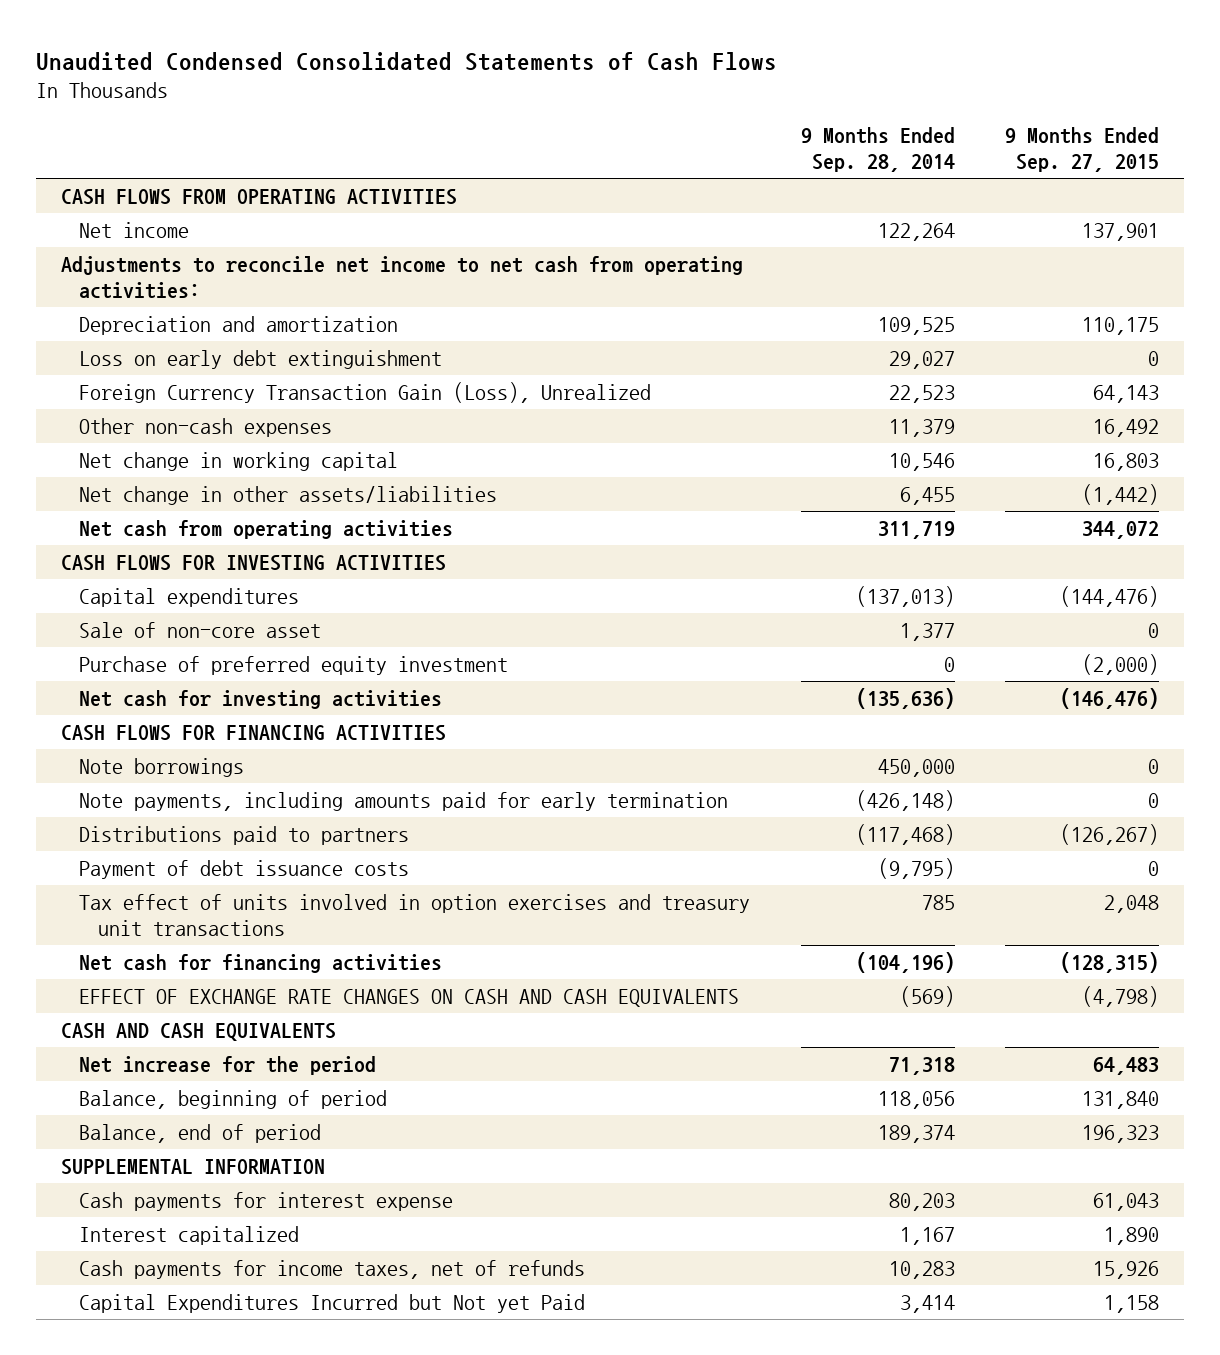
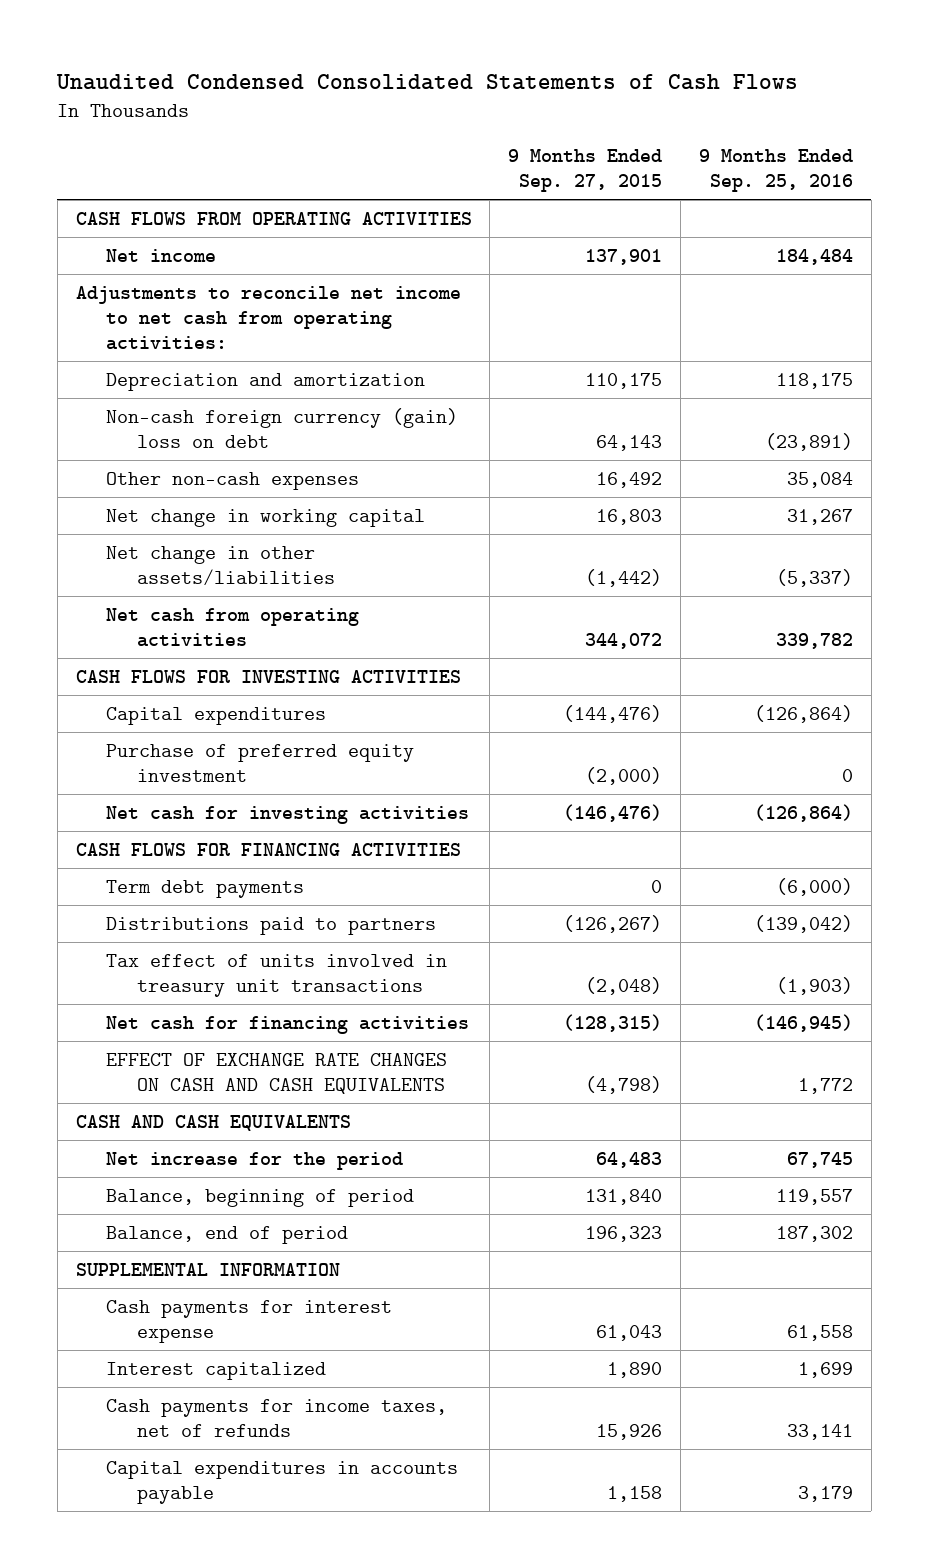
- | 9 Months Ended Sep. 28, 2014 | 9 Months Ended Sep. 27, 2015
+ | 9 Months Ended Sep. 27, 2015 | 9 Months Ended Sep. 25, 2016
- Loss on early debt extinguishment | 29,027 | 0
- Foreign Currency Transaction Gain (Loss), Unrealized | 22,523 | 64,143
+ Non-cash foreign currency (gain) loss on debt | 64,143 | (23,891)
- Sale of non-core asset | 1,377 | 0
- Note borrowings | 450,000 | 0
- Note payments, including amounts paid for early termination | (426,148) | 0
+ Term debt payments | 0 | (6,000)
- Payment of debt issuance costs | (9,795) | 0
- Tax effect of units involved in option exercises and treasury unit transactions | 785 | 2,048
+ Tax effect of units involved in treasury unit transactions | (2,048) | (1,903)
- Capital Expenditures Incurred but Not yet Paid | 3,414 | 1,158
+ Capital expenditures in accounts payable | 1,158 | 3,179

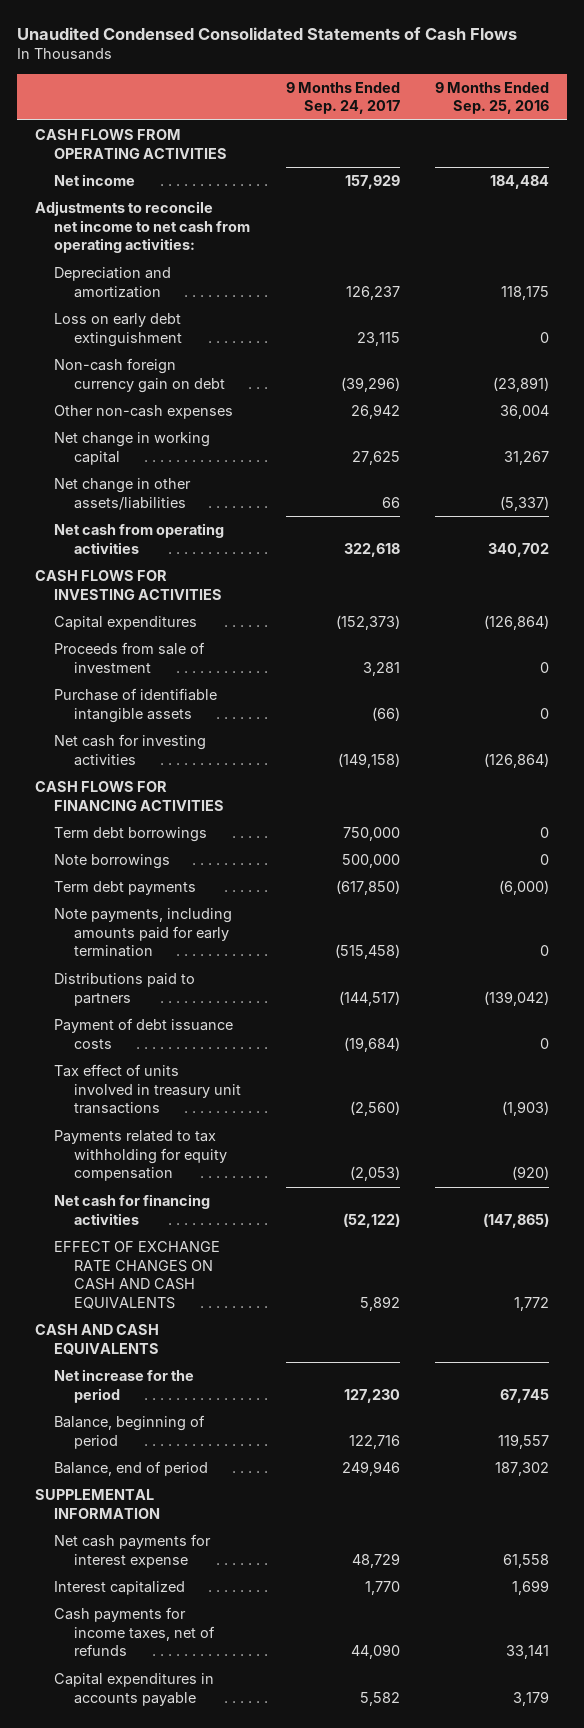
- | 9 Months Ended Sep. 27, 2015 | 9 Months Ended Sep. 25, 2016
+ | 9 Months Ended Sep. 24, 2017 | 9 Months Ended Sep. 25, 2016
- Non-cash foreign currency (gain) loss on debt | 64,143 | (23,891)
- Other non-cash expenses | 16,492 | 35,084
+ Loss on early debt extinguishment | 23,115 | 0
+ Non-cash foreign currency gain on debt | (39,296) | (23,891)
+ Other non-cash expenses | 26,942 | 36,004
- Net cash from operating activities | 344,072 | 339,782
+ Net cash from operating activities | 322,618 | 340,702
- Purchase of preferred equity investment | (2,000) | 0
+ Proceeds from sale of investment | 3,281 | 0
+ Purchase of identifiable intangible assets | (66) | 0
+ Term debt borrowings | 750,000 | 0
+ Note borrowings | 500,000 | 0
+ Note payments, including amounts paid for early termination | (515,458) | 0
+ Payment of debt issuance costs | (19,684) | 0
- Net cash for financing activities | (128,315) | (146,945)
+ Payments related to tax withholding for equity compensation | (2,053) | (920)
+ Net cash for financing activities | (52,122) | (147,865)
- Cash payments for interest expense | 61,043 | 61,558
+ Net cash payments for interest expense | 48,729 | 61,558

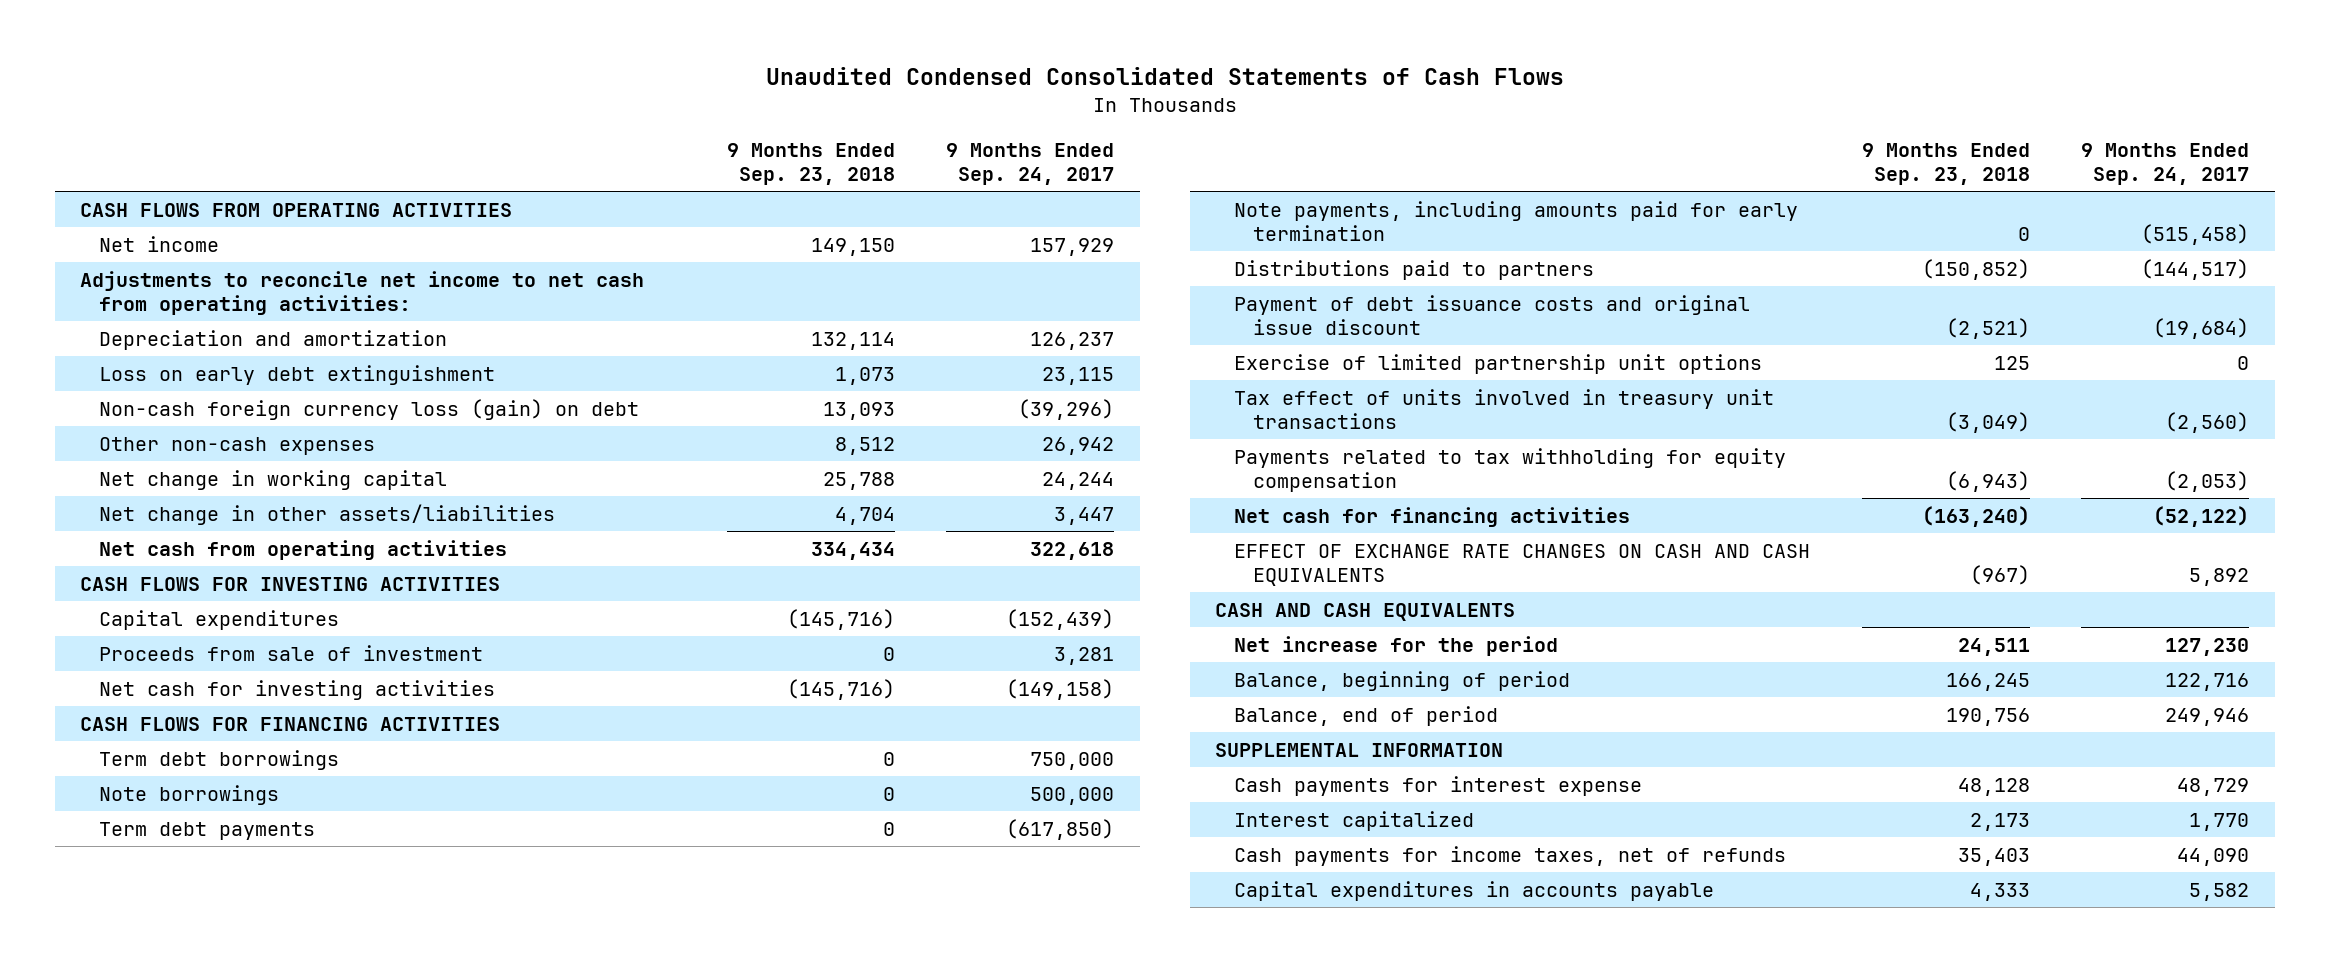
- | 9 Months Ended Sep. 24, 2017 | 9 Months Ended Sep. 25, 2016
+ | 9 Months Ended Sep. 23, 2018 | 9 Months Ended Sep. 24, 2017
- Non-cash foreign currency gain on debt | (39,296) | (23,891)
+ Non-cash foreign currency loss (gain) on debt | 13,093 | (39,296)
- Net change in working capital | 27,625 | 31,267
- Net change in other assets/liabilities | 66 | (5,337)
+ Net change in working capital | 25,788 | 24,244
+ Net change in other assets/liabilities | 4,704 | 3,447
- Capital expenditures | (152,373) | (126,864)
+ Capital expenditures | (145,716) | (152,439)
- Purchase of identifiable intangible assets | (66) | 0
- Payment of debt issuance costs | (19,684) | 0
+ Payment of debt issuance costs and original issue discount | (2,521) | (19,684)
+ Exercise of limited partnership unit options | 125 | 0
- Net cash payments for interest expense | 48,729 | 61,558
+ Cash payments for interest expense | 48,128 | 48,729

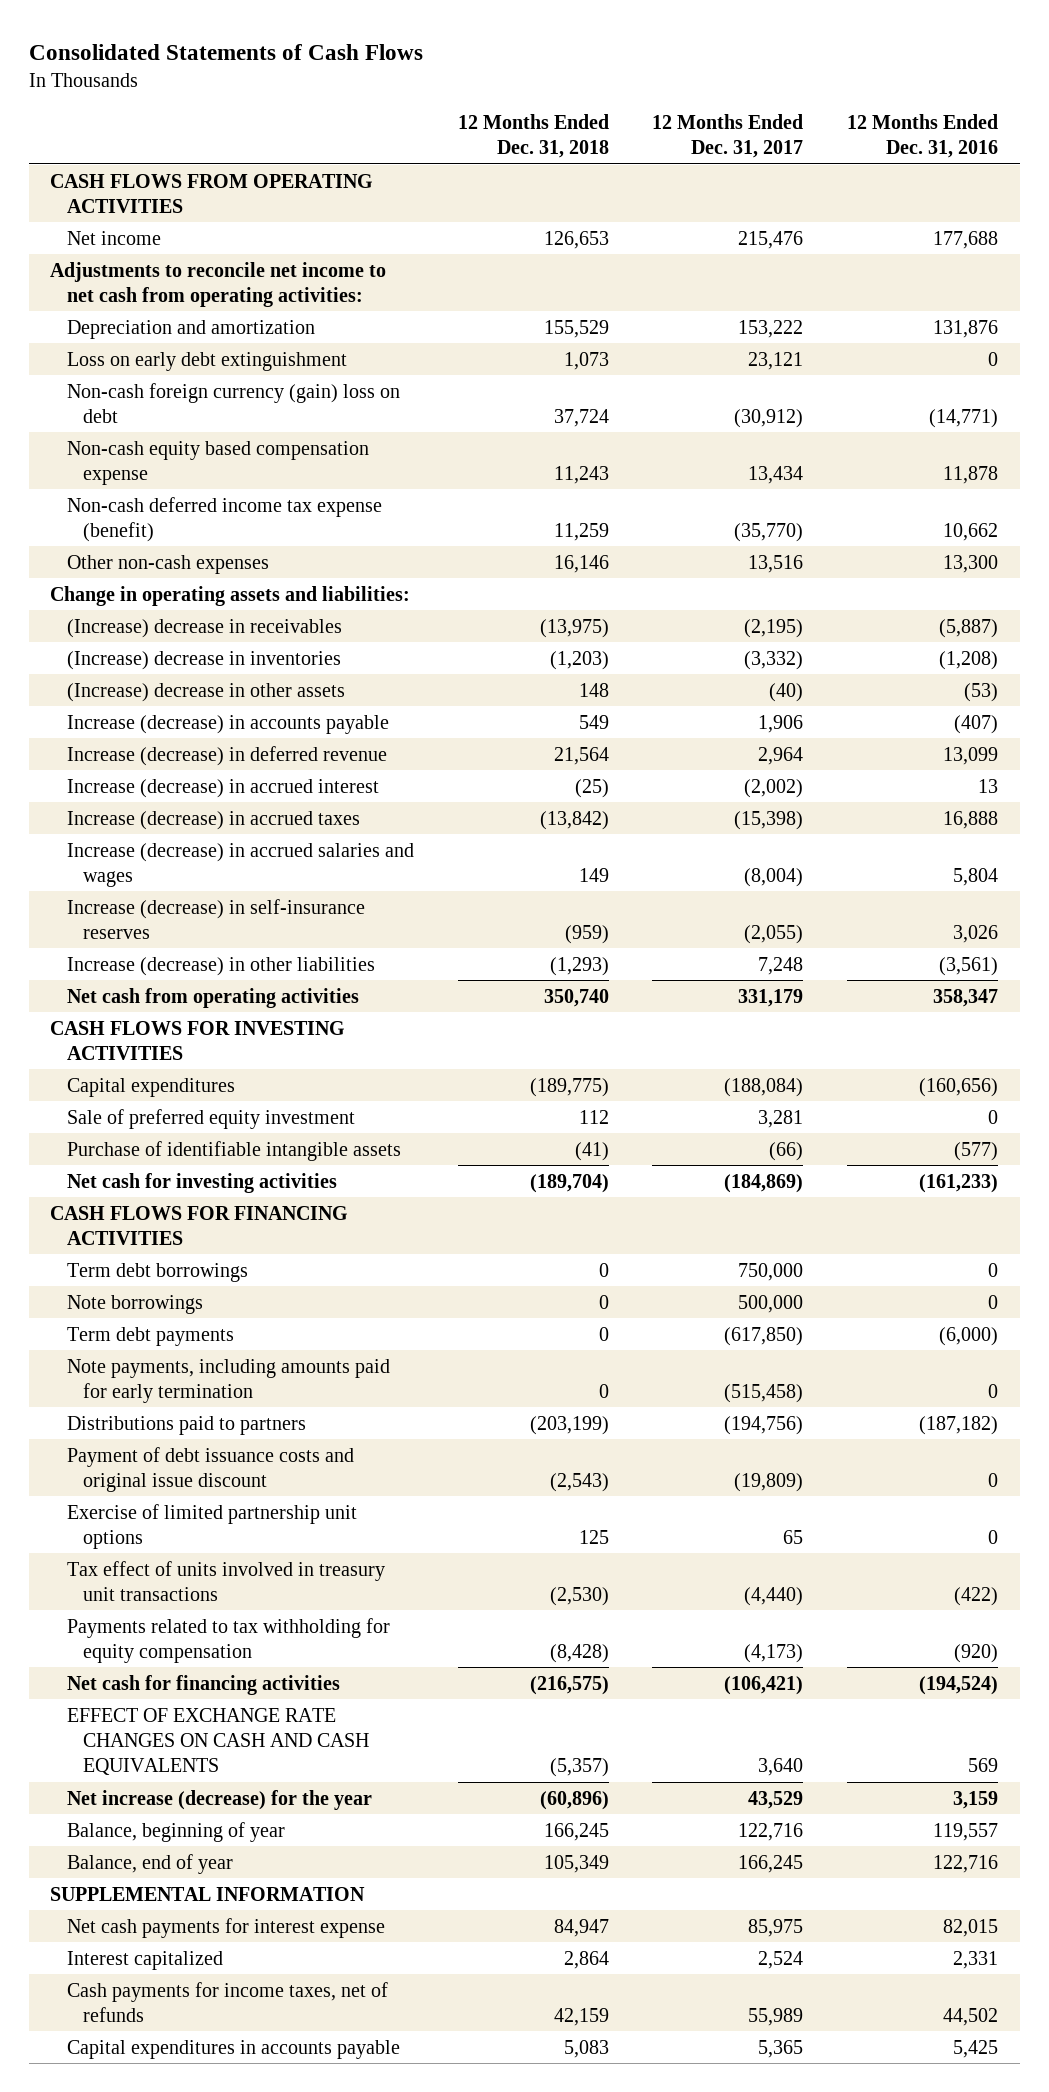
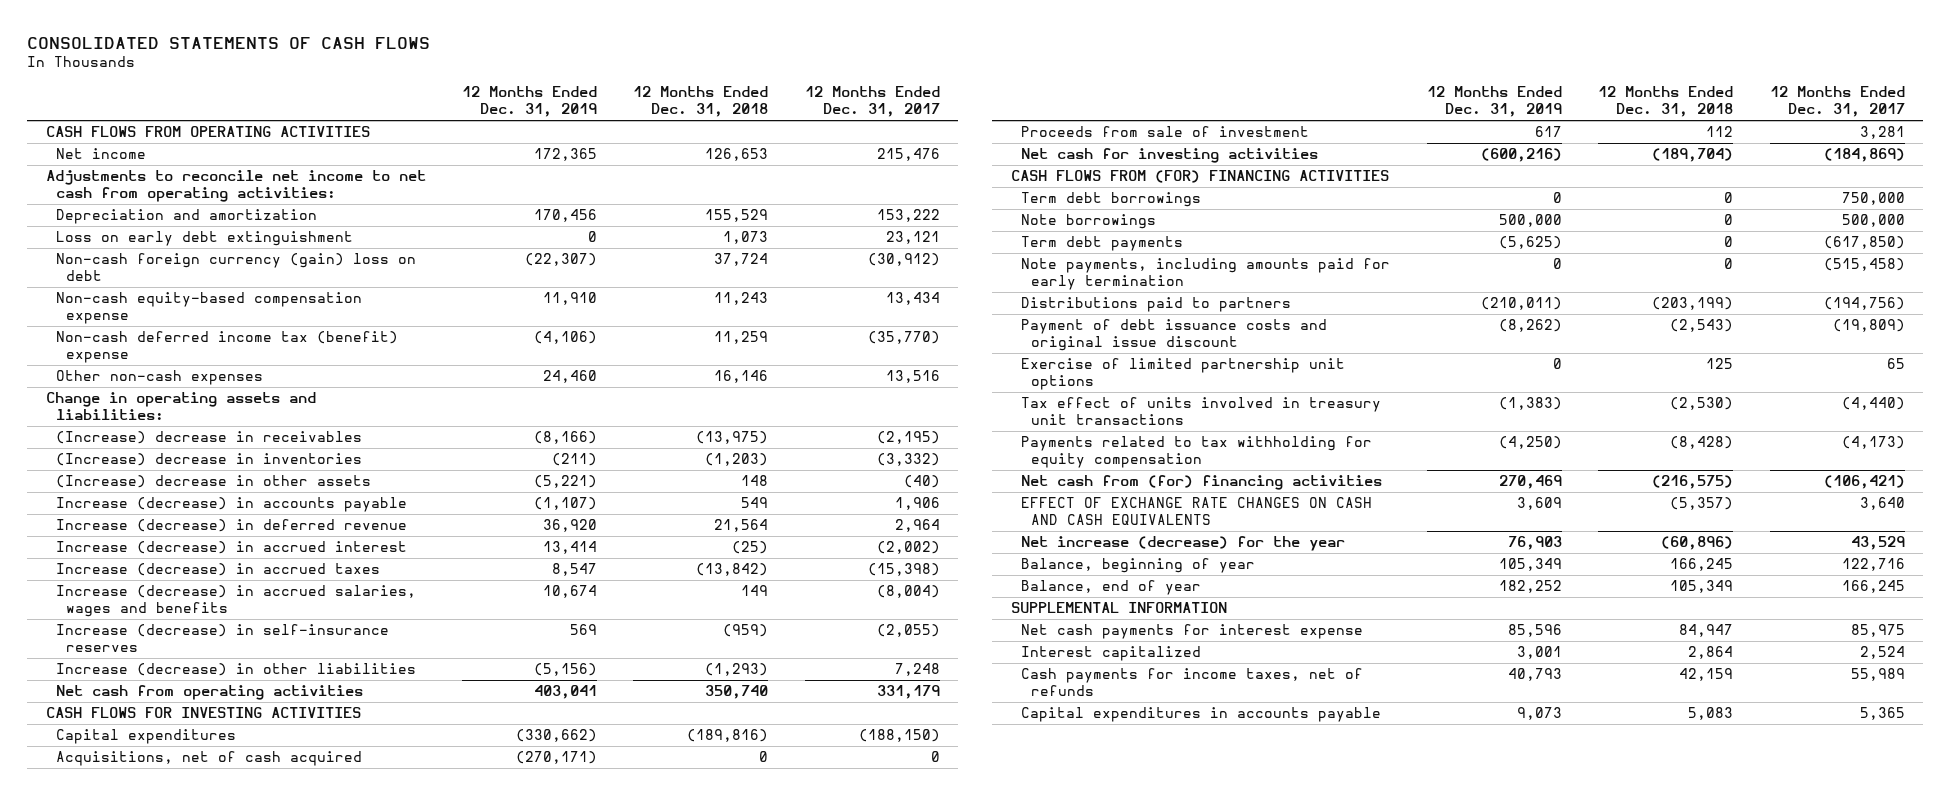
- Consolidated Statements of Cash Flows
+ CONSOLIDATED STATEMENTS OF CASH FLOWS
- | 12 Months Ended Dec. 31, 2018 | 12 Months Ended Dec. 31, 2017 | 12 Months Ended Dec. 31, 2016
+ | 12 Months Ended Dec. 31, 2019 | 12 Months Ended Dec. 31, 2018 | 12 Months Ended Dec. 31, 2017
- Non-cash equity based compensation expense | 11,243 | 13,434 | 11,878
- Non-cash deferred income tax expense (benefit) | 11,259 | (35,770) | 10,662
+ Non-cash equity-based compensation expense | 11,910 | 11,243 | 13,434
+ Non-cash deferred income tax (benefit) expense | (4,106) | 11,259 | (35,770)
- Increase (decrease) in accrued salaries and wages | 149 | (8,004) | 5,804
+ Increase (decrease) in accrued salaries, wages and benefits | 10,674 | 149 | (8,004)
- Capital expenditures | (189,775) | (188,084) | (160,656)
- Sale of preferred equity investment | 112 | 3,281 | 0
- Purchase of identifiable intangible assets | (41) | (66) | (577)
+ Capital expenditures | (330,662) | (189,816) | (188,150)
+ Acquisitions, net of cash acquired | (270,171) | 0 | 0
+ Proceeds from sale of investment | 617 | 112 | 3,281
- CASH FLOWS FOR FINANCING ACTIVITIES
+ CASH FLOWS FROM (FOR) FINANCING ACTIVITIES
- Net cash for financing activities | (216,575) | (106,421) | (194,524)
+ Net cash from (for) financing activities | 270,469 | (216,575) | (106,421)

